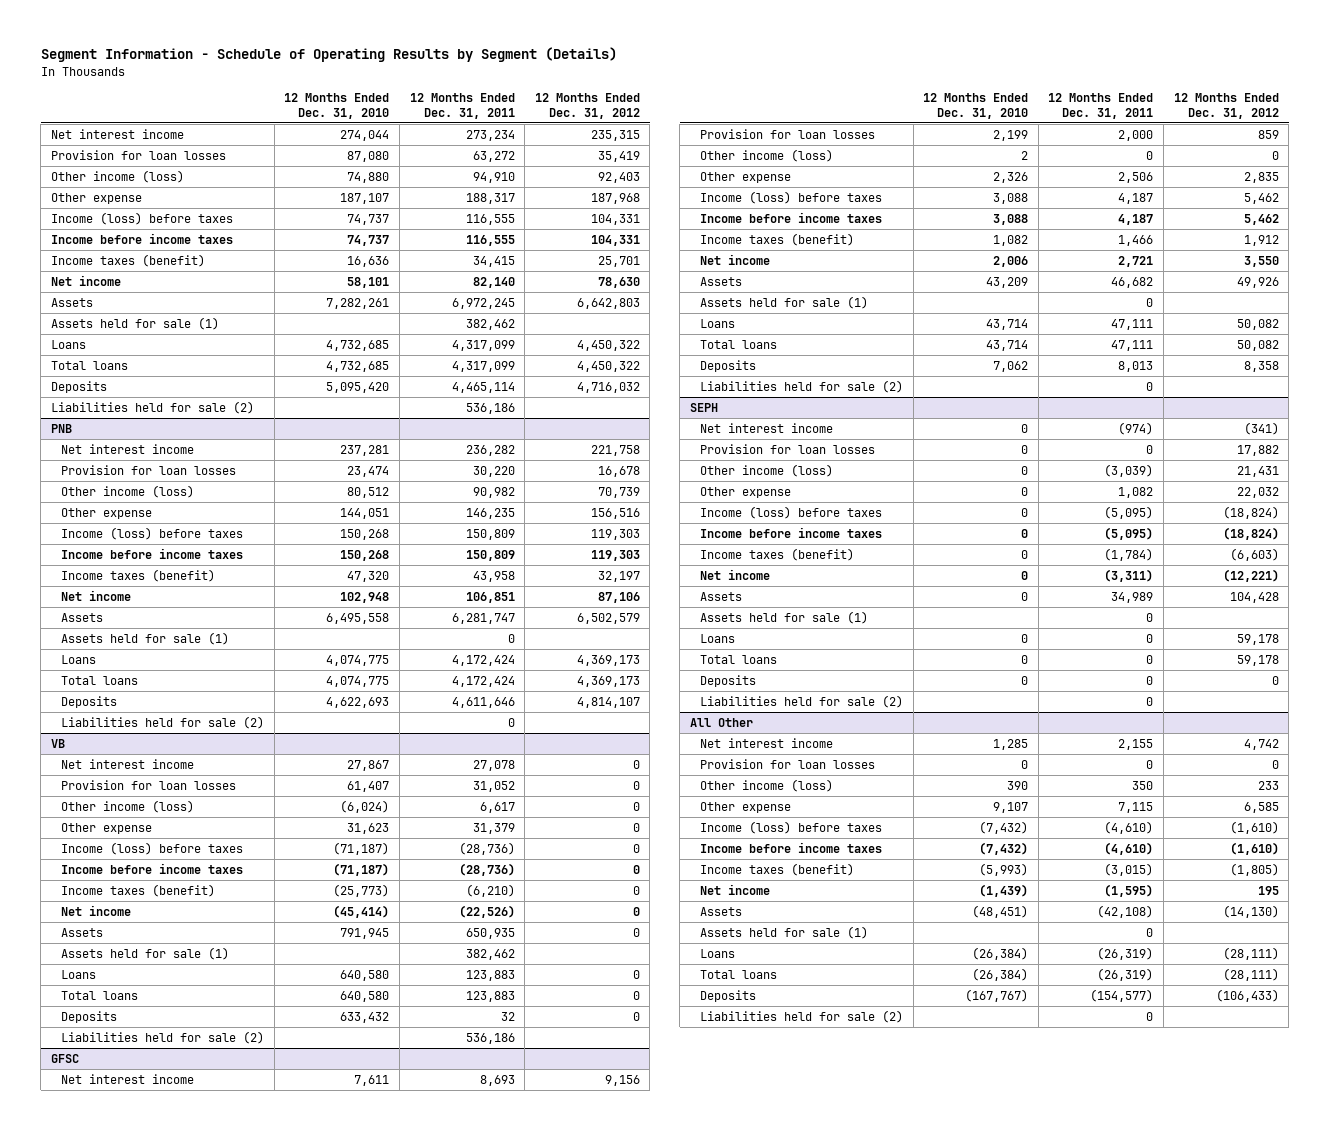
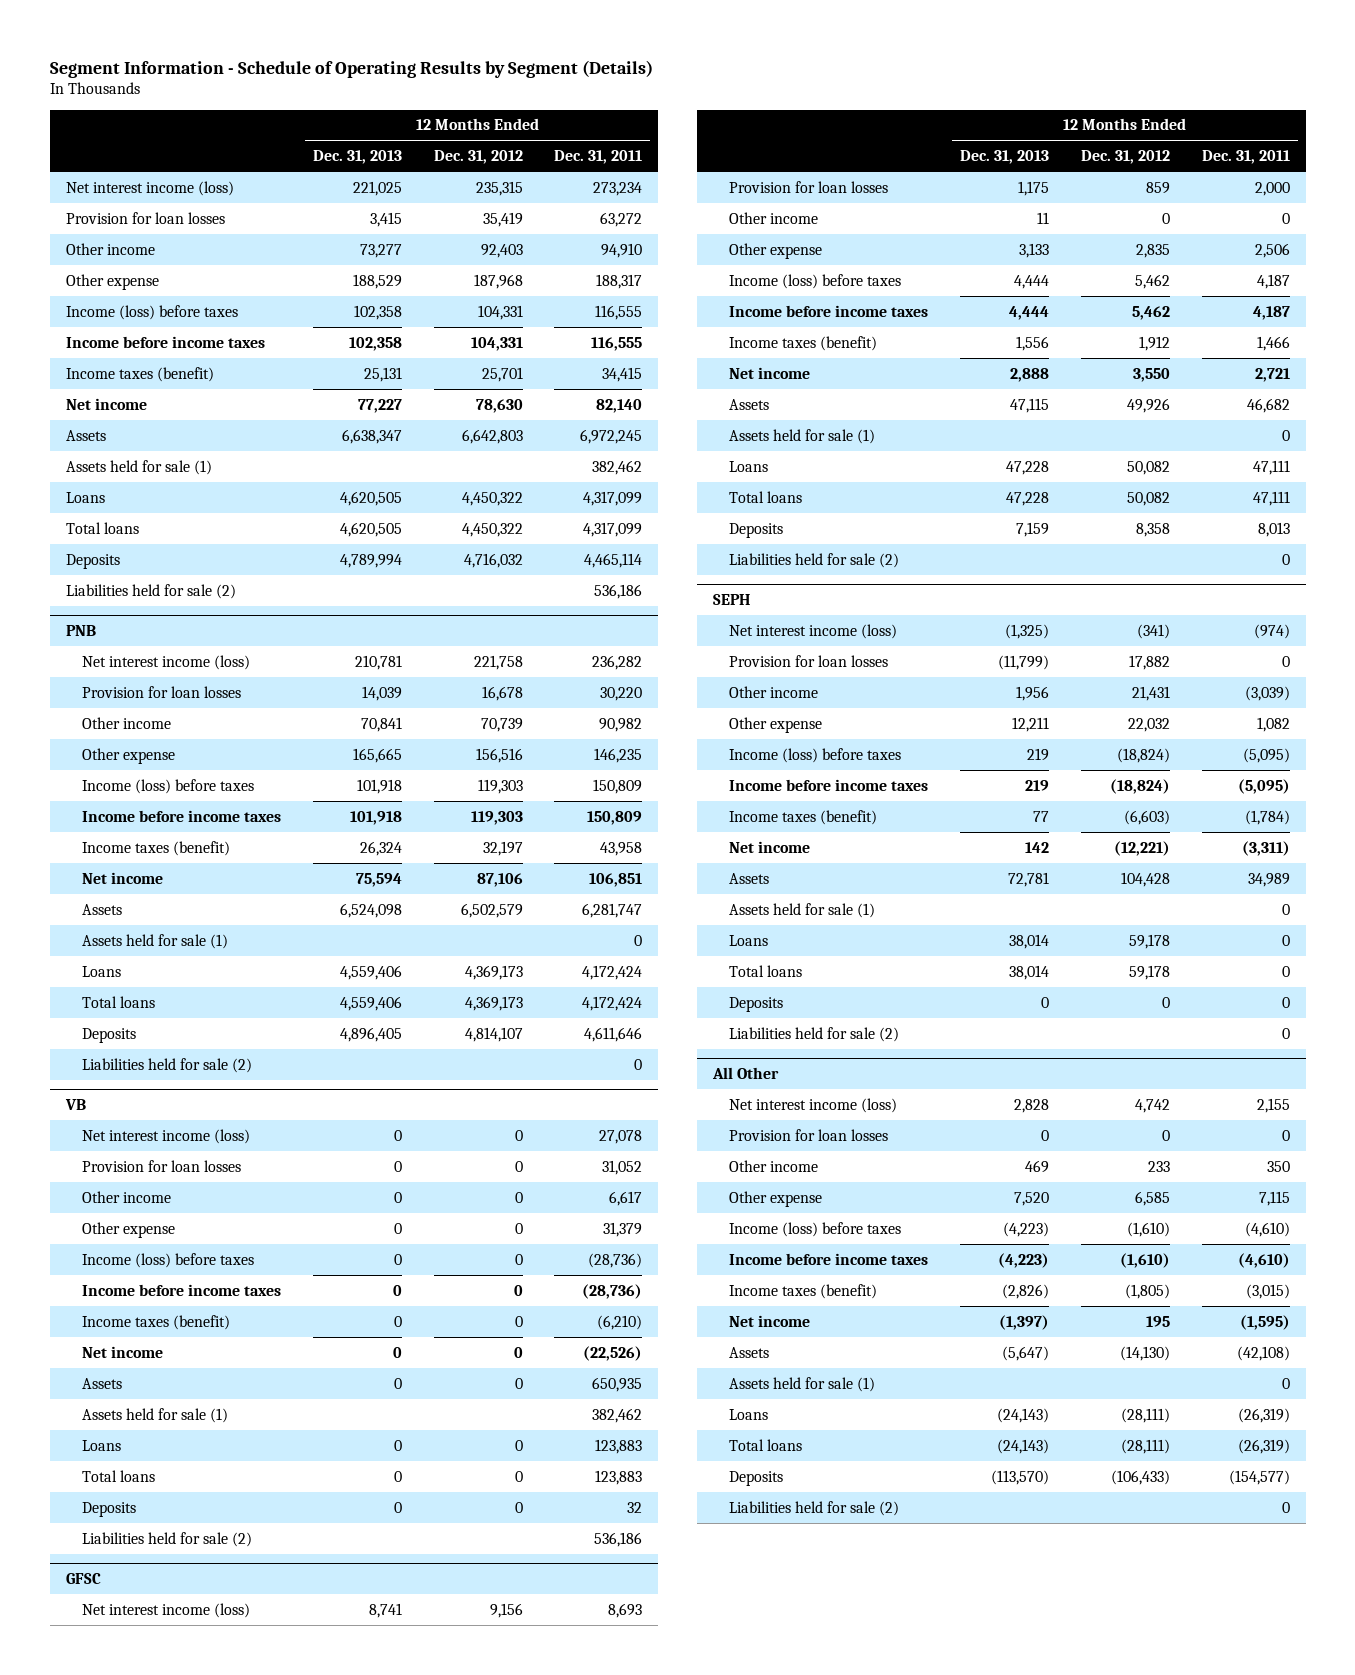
- | 12 Months Ended Dec. 31, 2010 | 12 Months Ended Dec. 31, 2011 | 12 Months Ended Dec. 31, 2012
+ | 12 Months Ended Dec. 31, 2013 | 12 Months Ended Dec. 31, 2012 | 12 Months Ended Dec. 31, 2011
- Net interest income | 274,044 | 273,234 | 235,315
+ Net interest income (loss) | 221,025 | 235,315 | 273,234
- Other income (loss) | 74,880 | 94,910 | 92,403
+ Other income | 73,277 | 92,403 | 94,910
@ PNB
- Net interest income | 237,281 | 236,282 | 221,758
+ Net interest income (loss) | 210,781 | 221,758 | 236,282
- Other income (loss) | 80,512 | 90,982 | 70,739
+ Other income | 70,841 | 70,739 | 90,982
@ VB
- Net interest income | 27,867 | 27,078 | 0
+ Net interest income (loss) | 0 | 0 | 27,078
- Other income (loss) | (6,024) | 6,617 | 0
+ Other income | 0 | 0 | 6,617
@ GFSC
- Net interest income | 7,611 | 8,693 | 9,156
+ Net interest income (loss) | 8,741 | 9,156 | 8,693
- Other income (loss) | 2 | 0 | 0
+ Other income | 11 | 0 | 0
@ SEPH
- Net interest income | 0 | (974) | (341)
+ Net interest income (loss) | (1,325) | (341) | (974)
- Other income (loss) | 0 | (3,039) | 21,431
+ Other income | 1,956 | 21,431 | (3,039)
@ All Other
- Net interest income | 1,285 | 2,155 | 4,742
+ Net interest income (loss) | 2,828 | 4,742 | 2,155
- Other income (loss) | 390 | 350 | 233
+ Other income | 469 | 233 | 350

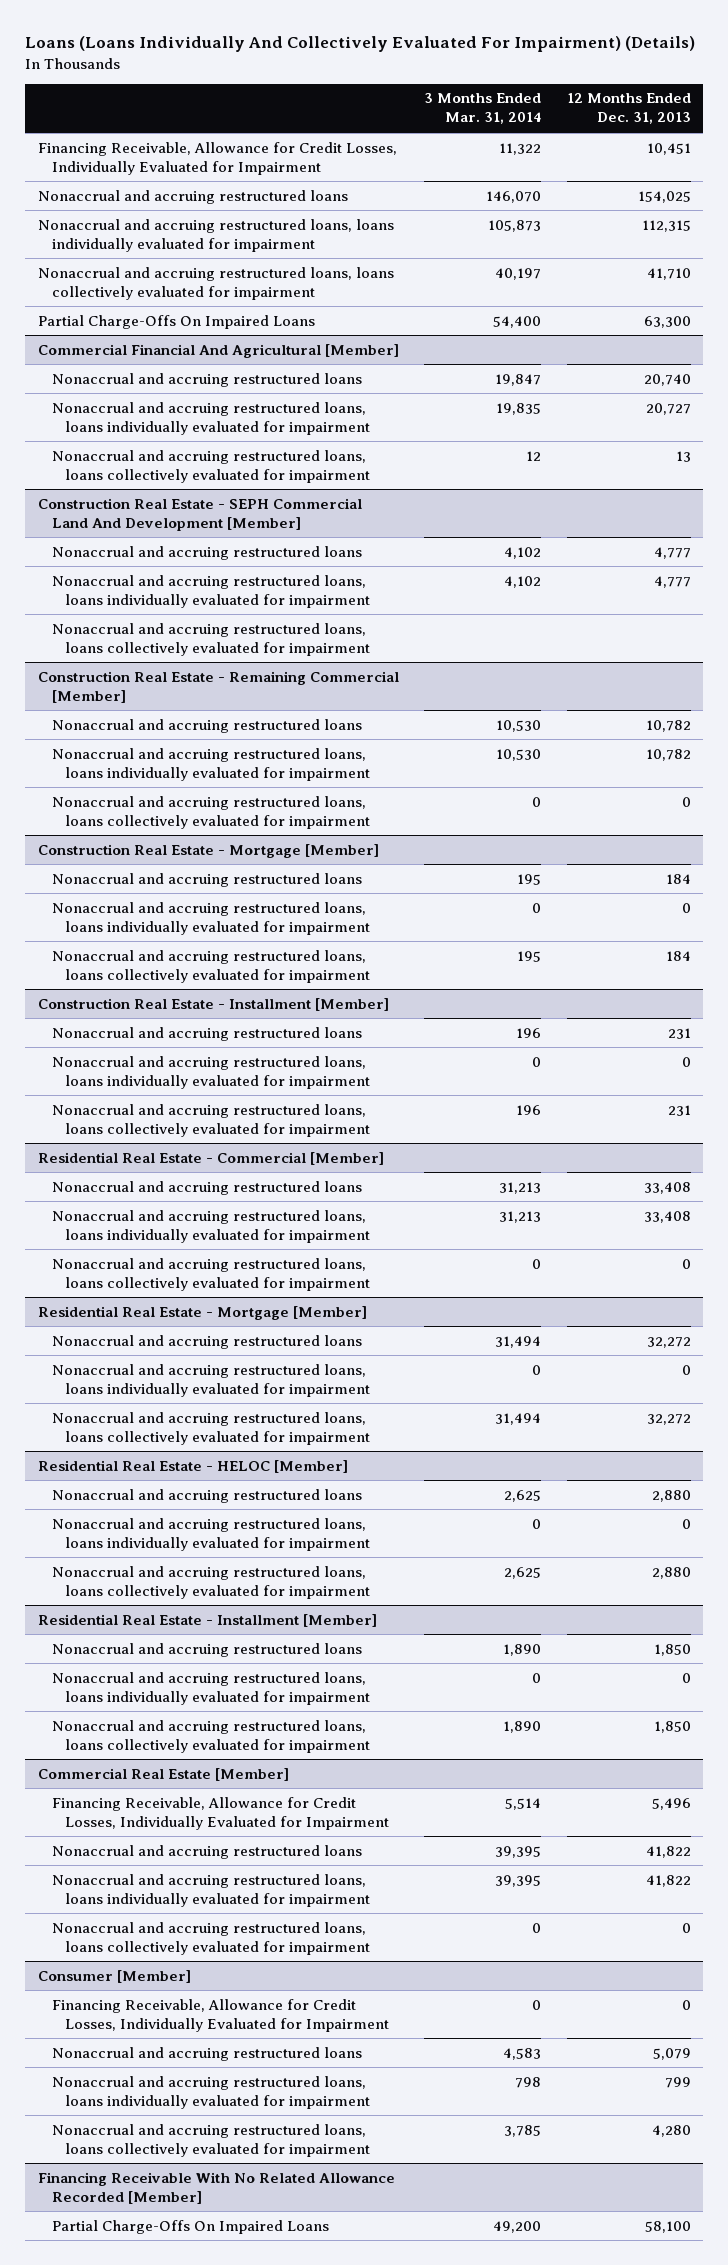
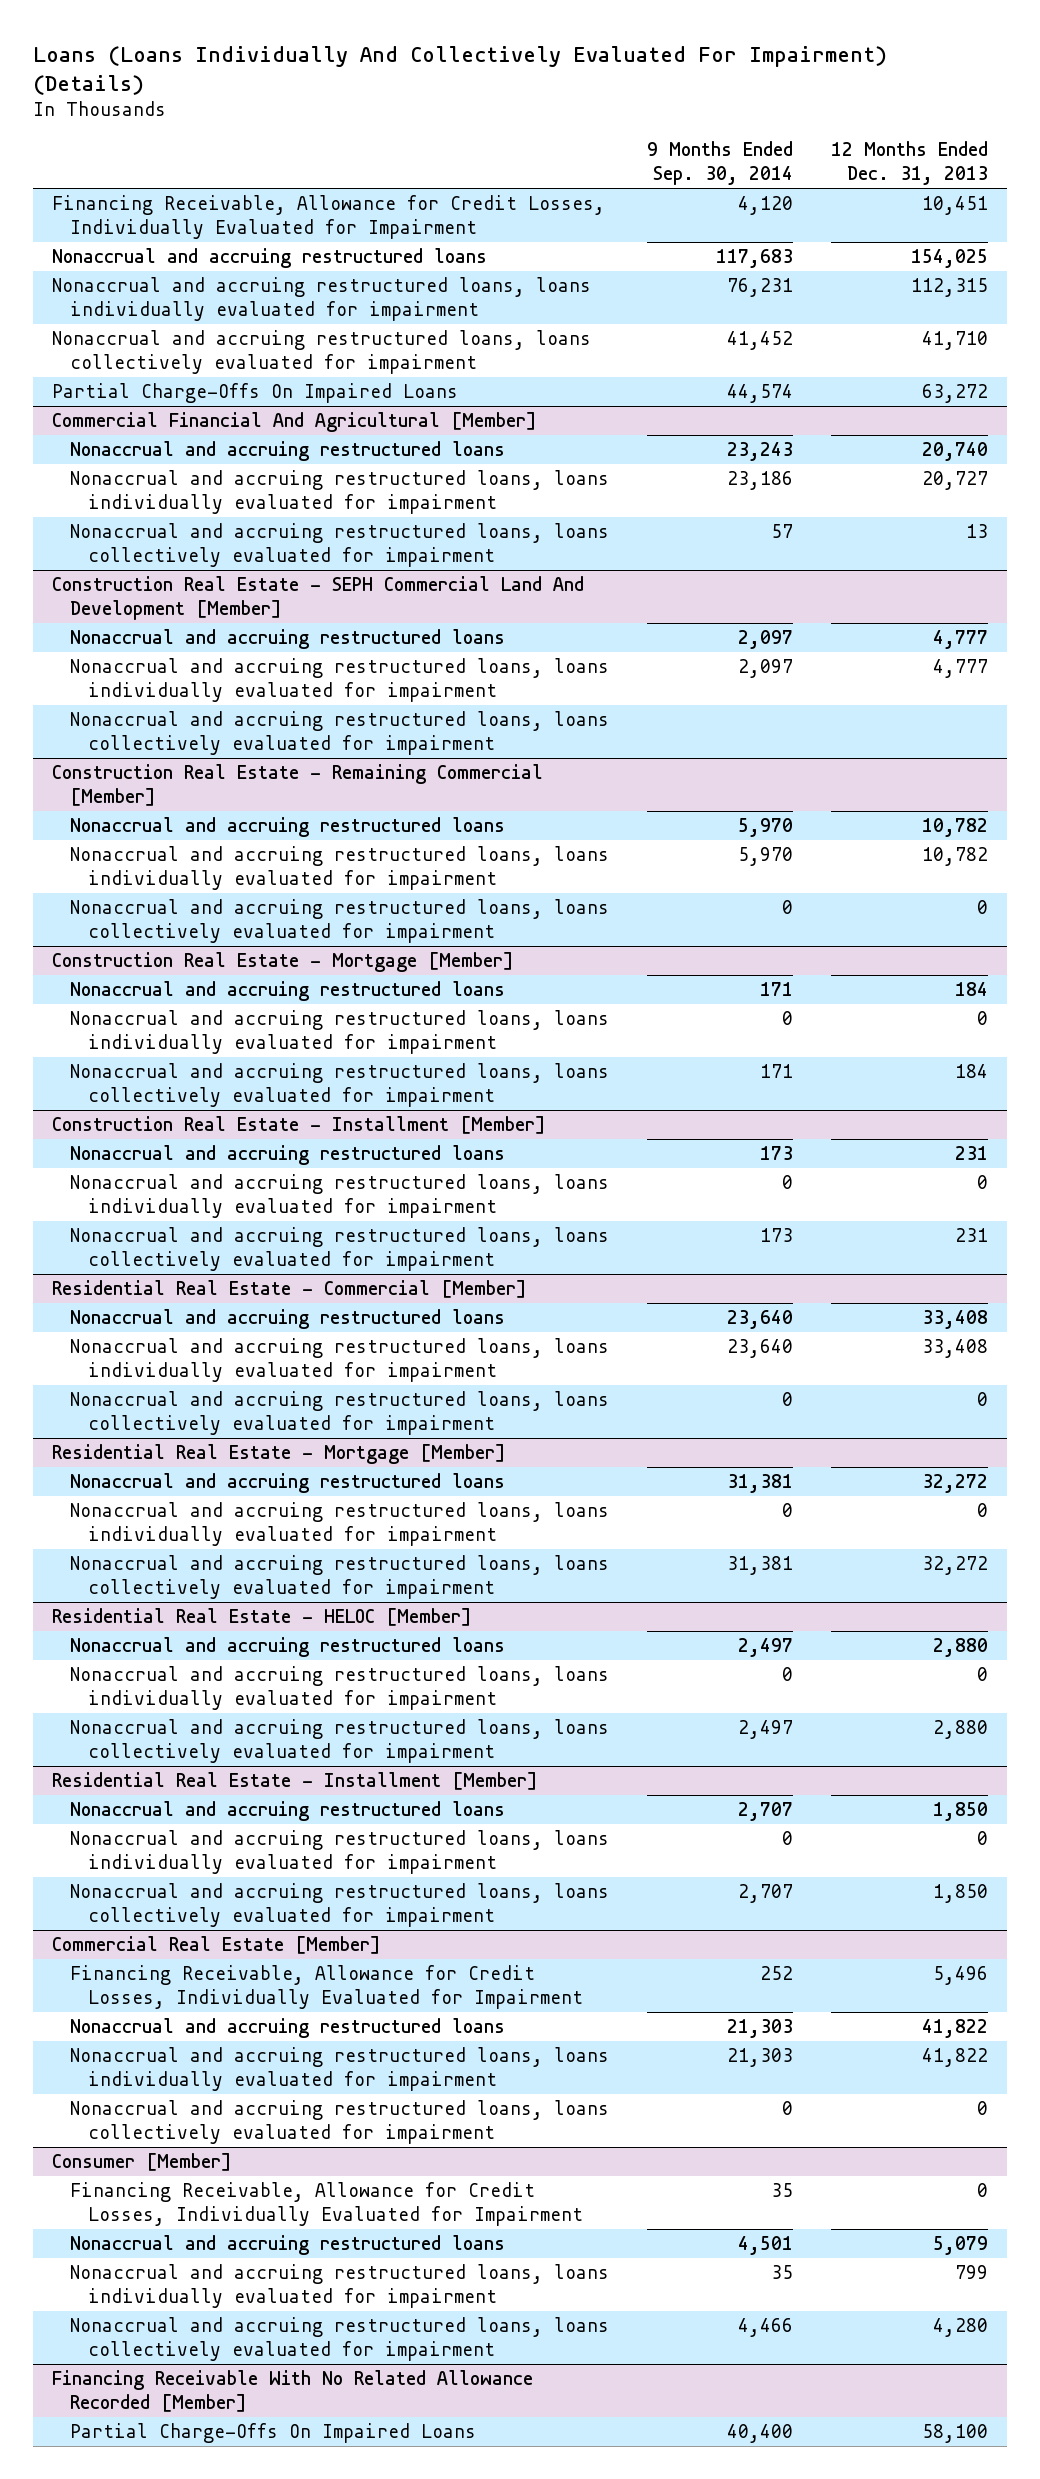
- | 3 Months Ended Mar. 31, 2014 | 12 Months Ended Dec. 31, 2013
+ | 9 Months Ended Sep. 30, 2014 | 12 Months Ended Dec. 31, 2013
- Partial Charge-Offs On Impaired Loans | 54,400 | 63,300
+ Partial Charge-Offs On Impaired Loans | 44,574 | 63,272

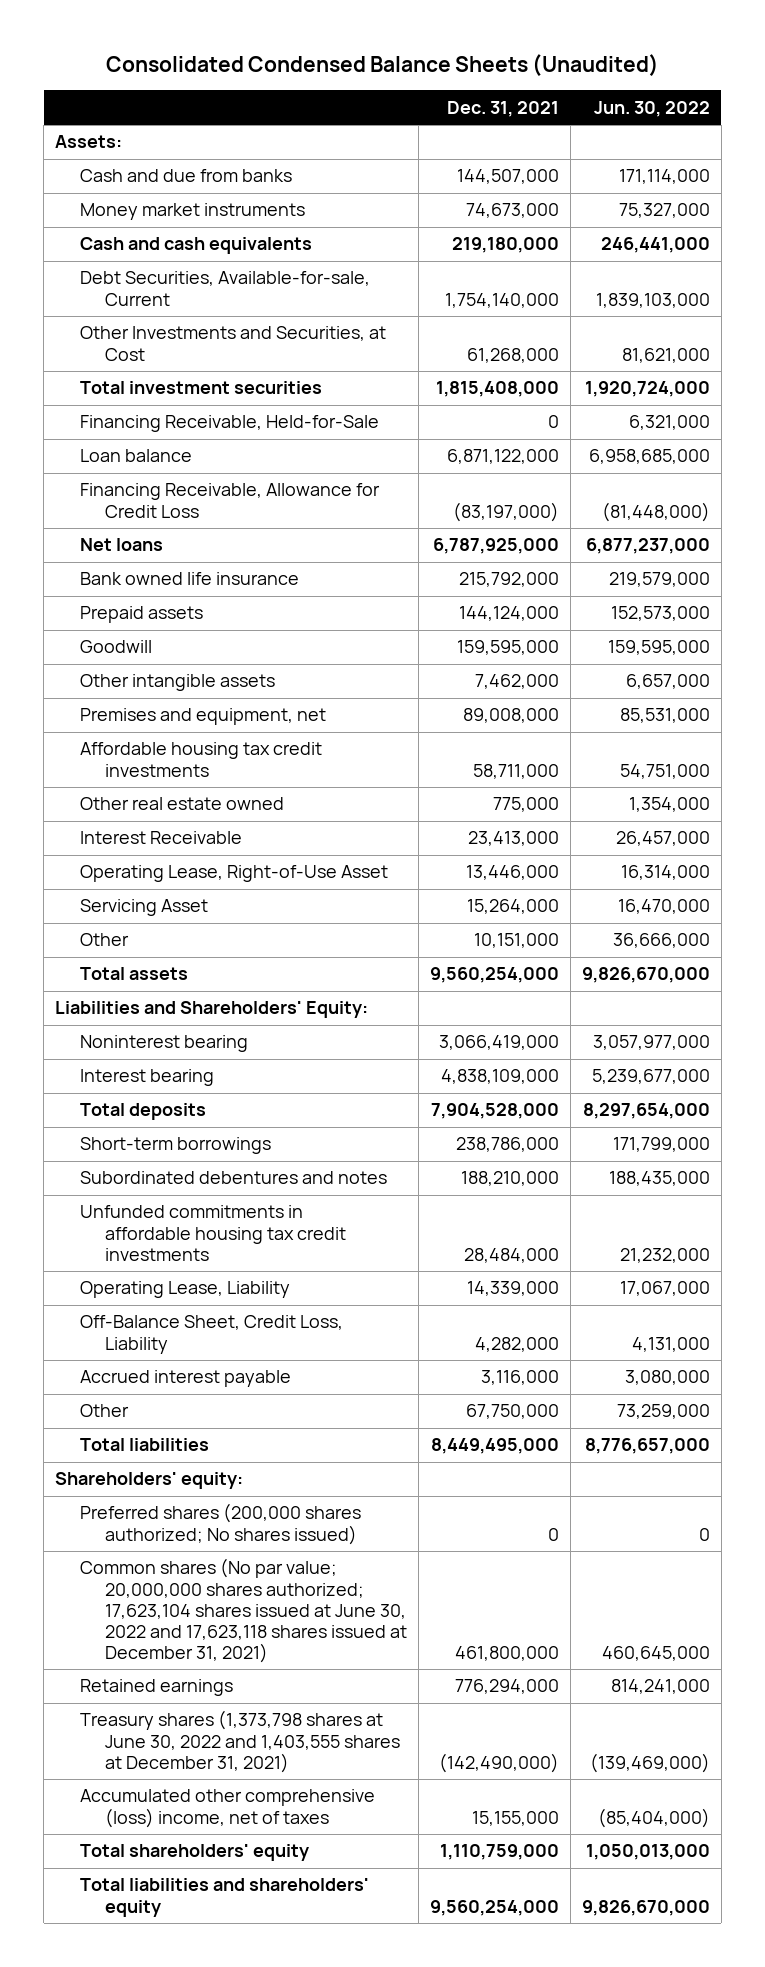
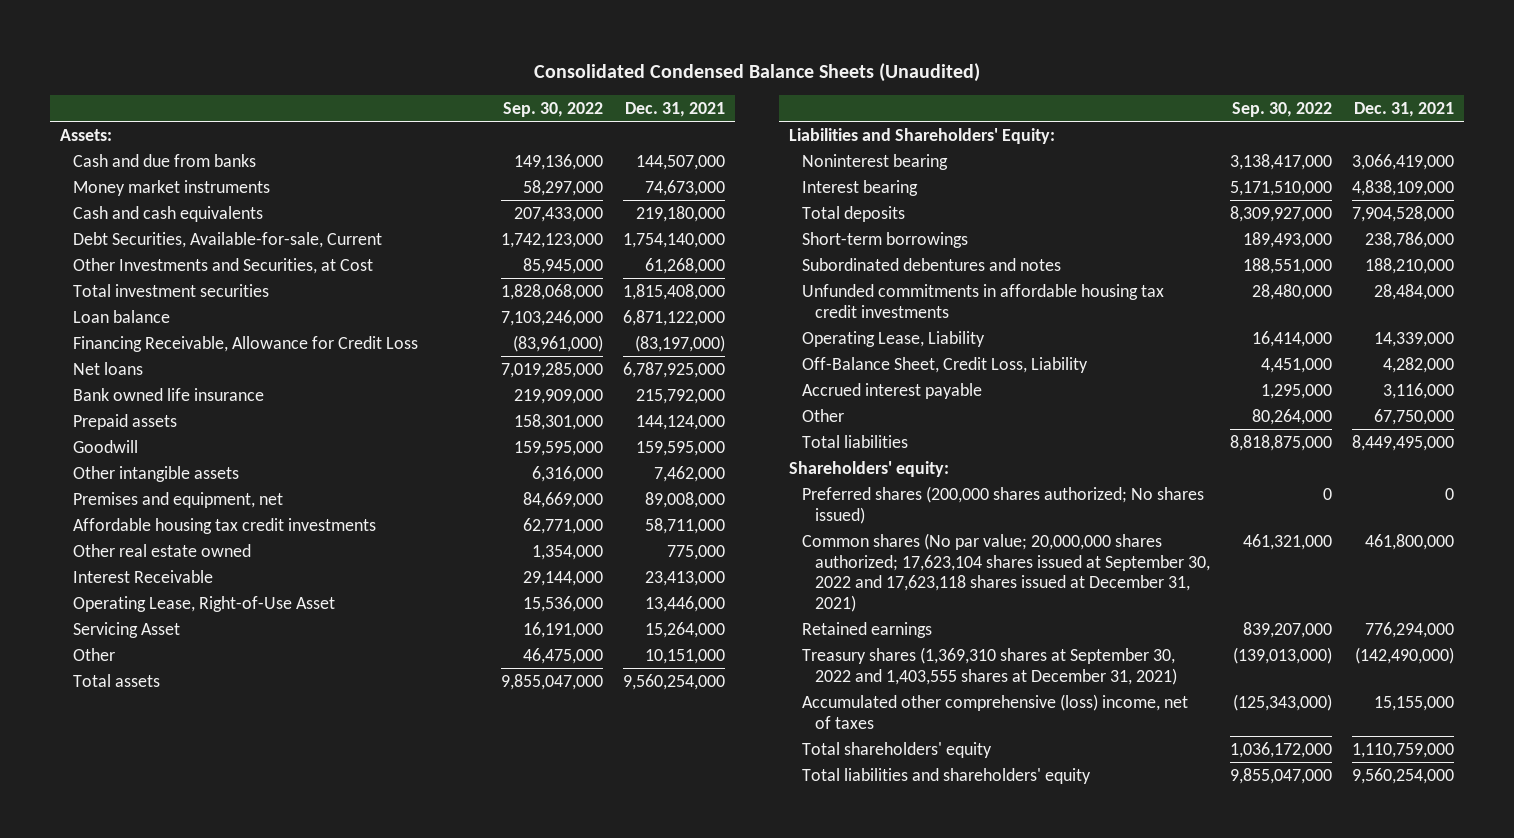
- | Dec. 31, 2021 | Jun. 30, 2022
+ | Sep. 30, 2022 | Dec. 31, 2021
- Financing Receivable, Held-for-Sale | 0 | 6,321,000
- Common shares (No par value; 20,000,000 shares authorized; 17,623,104 shares issued at June 30, 2022 and 17,623,118 shares issued at December 31, 2021) | 461,800,000 | 460,645,000
+ Common shares (No par value; 20,000,000 shares authorized; 17,623,104 shares issued at September 30, 2022 and 17,623,118 shares issued at December 31, 2021) | 461,321,000 | 461,800,000
- Treasury shares (1,373,798 shares at June 30, 2022 and 1,403,555 shares at December 31, 2021) | (142,490,000) | (139,469,000)
+ Treasury shares (1,369,310 shares at September 30, 2022 and 1,403,555 shares at December 31, 2021) | (139,013,000) | (142,490,000)

